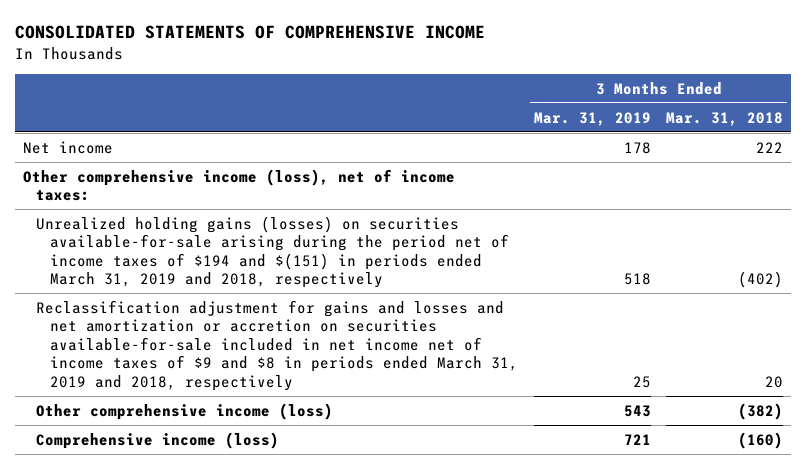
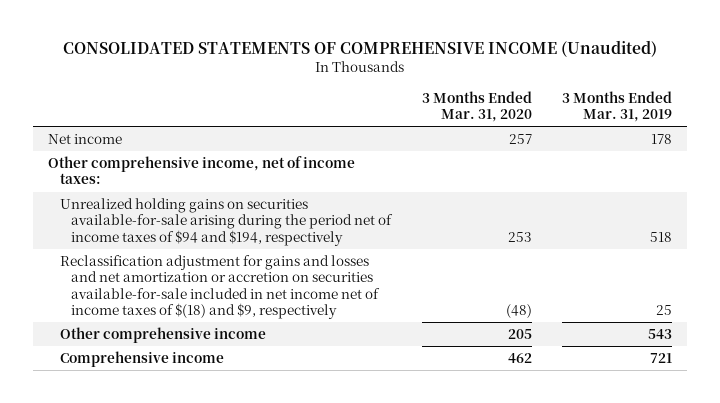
- CONSOLIDATED STATEMENTS OF COMPREHENSIVE INCOME
+ CONSOLIDATED STATEMENTS OF COMPREHENSIVE INCOME (Unaudited)
- | 3 Months Ended Mar. 31, 2019 | 3 Months Ended Mar. 31, 2018
+ | 3 Months Ended Mar. 31, 2020 | 3 Months Ended Mar. 31, 2019
- Other comprehensive income (loss), net of income taxes:
- Unrealized holding gains (losses) on securities available-for-sale arising during the period net of income taxes of $194 and $(151) in periods ended March 31, 2019 and 2018, respectively | 518 | (402)
- Reclassification adjustment for gains and losses and net amortization or accretion on securities available-for-sale included in net income net of income taxes of $9 and $8 in periods ended March 31, 2019 and 2018, respectively | 25 | 20
- Other comprehensive income (loss) | 543 | (382)
- Comprehensive income (loss) | 721 | (160)
+ Other comprehensive income, net of income taxes:
+ Unrealized holding gains on securities available-for-sale arising during the period net of income taxes of $94 and $194, respectively | 253 | 518
+ Reclassification adjustment for gains and losses and net amortization or accretion on securities available-for-sale included in net income net of income taxes of $(18) and $9, respectively | (48) | 25
+ Other comprehensive income | 205 | 543
+ Comprehensive income | 462 | 721

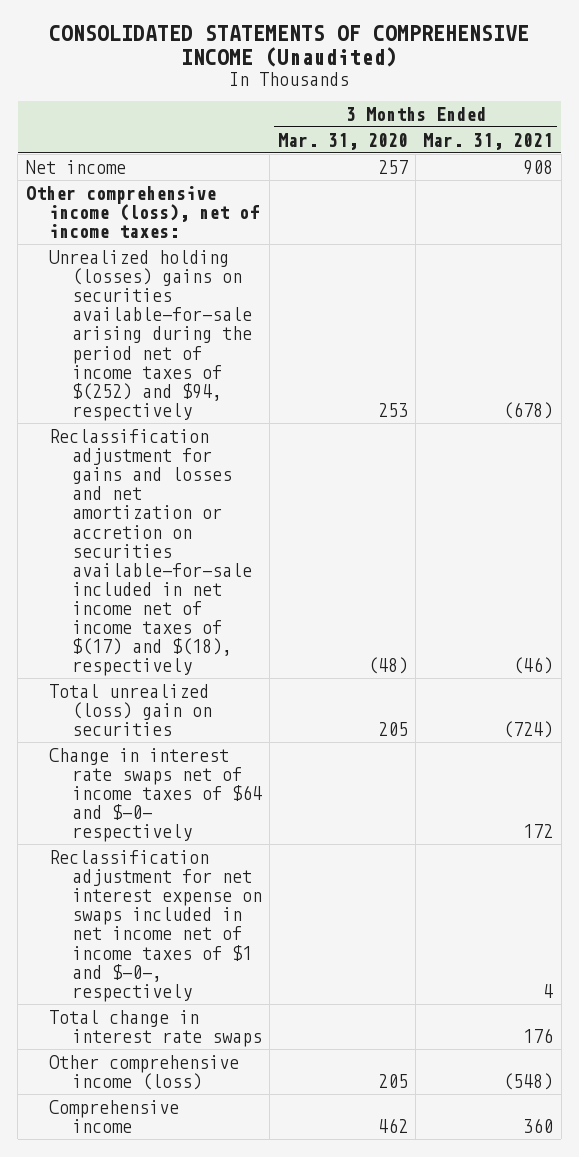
- | 3 Months Ended Mar. 31, 2020 | 3 Months Ended Mar. 31, 2019
+ | 3 Months Ended Mar. 31, 2020 | 3 Months Ended Mar. 31, 2021
- Other comprehensive income, net of income taxes:
- Unrealized holding gains on securities available-for-sale arising during the period net of income taxes of $94 and $194, respectively | 253 | 518
- Reclassification adjustment for gains and losses and net amortization or accretion on securities available-for-sale included in net income net of income taxes of $(18) and $9, respectively | (48) | 25
- Other comprehensive income | 205 | 543
+ Other comprehensive income (loss), net of income taxes:
+ Unrealized holding (losses) gains on securities available-for-sale arising during the period net of income taxes of $(252) and $94, respectively | 253 | (678)
+ Reclassification adjustment for gains and losses and net amortization or accretion on securities available-for-sale included in net income net of income taxes of $(17) and $(18), respectively | (48) | (46)
+ Total unrealized (loss) gain on securities | 205 | (724)
+ Change in interest rate swaps net of income taxes of $64 and $-0- respectively | | 172
+ Reclassification adjustment for net interest expense on swaps included in net income net of income taxes of $1 and $-0-, respectively | | 4
+ Total change in interest rate swaps | | 176
+ Other comprehensive income (loss) | 205 | (548)

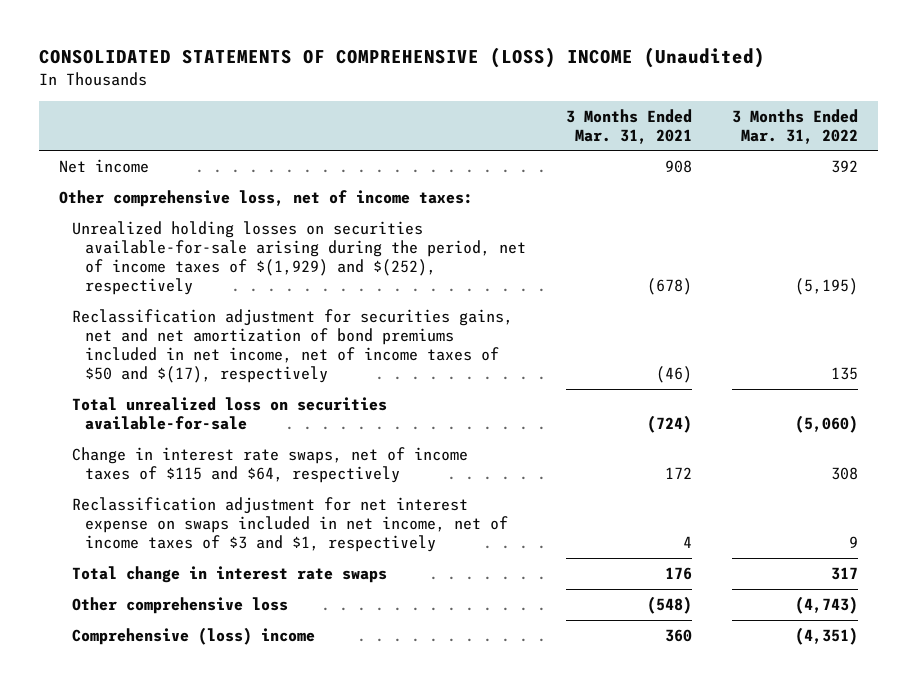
- CONSOLIDATED STATEMENTS OF COMPREHENSIVE INCOME (Unaudited)
+ CONSOLIDATED STATEMENTS OF COMPREHENSIVE (LOSS) INCOME (Unaudited)
- | 3 Months Ended Mar. 31, 2020 | 3 Months Ended Mar. 31, 2021
+ | 3 Months Ended Mar. 31, 2021 | 3 Months Ended Mar. 31, 2022
- Other comprehensive income (loss), net of income taxes:
- Unrealized holding (losses) gains on securities available-for-sale arising during the period net of income taxes of $(252) and $94, respectively | 253 | (678)
- Reclassification adjustment for gains and losses and net amortization or accretion on securities available-for-sale included in net income net of income taxes of $(17) and $(18), respectively | (48) | (46)
- Total unrealized (loss) gain on securities | 205 | (724)
- Change in interest rate swaps net of income taxes of $64 and $-0- respectively | | 172
- Reclassification adjustment for net interest expense on swaps included in net income net of income taxes of $1 and $-0-, respectively | | 4
+ Other comprehensive loss, net of income taxes:
+ Unrealized holding losses on securities available-for-sale arising during the period, net of income taxes of $(1,929) and $(252), respectively | (678) | (5,195)
+ Reclassification adjustment for securities gains, net and net amortization of bond premiums included in net income, net of income taxes of $50 and $(17), respectively | (46) | 135
+ Total unrealized loss on securities available-for-sale | (724) | (5,060)
+ Change in interest rate swaps, net of income taxes of $115 and $64, respectively | 172 | 308
+ Reclassification adjustment for net interest expense on swaps included in net income, net of income taxes of $3 and $1, respectively | 4 | 9
- Other comprehensive income (loss) | 205 | (548)
- Comprehensive income | 462 | 360
+ Other comprehensive loss | (548) | (4,743)
+ Comprehensive (loss) income | 360 | (4,351)

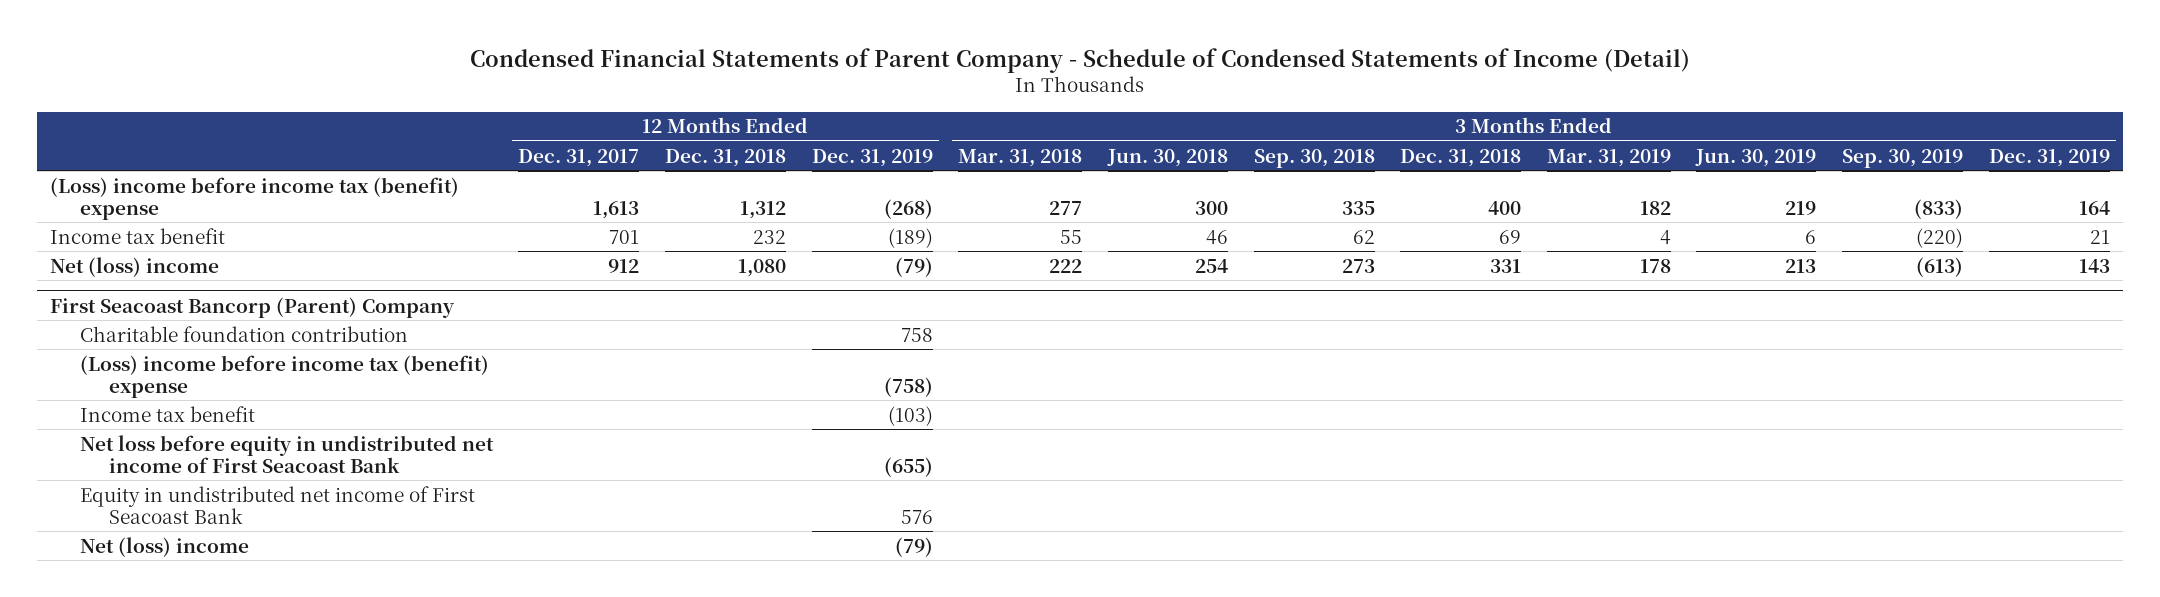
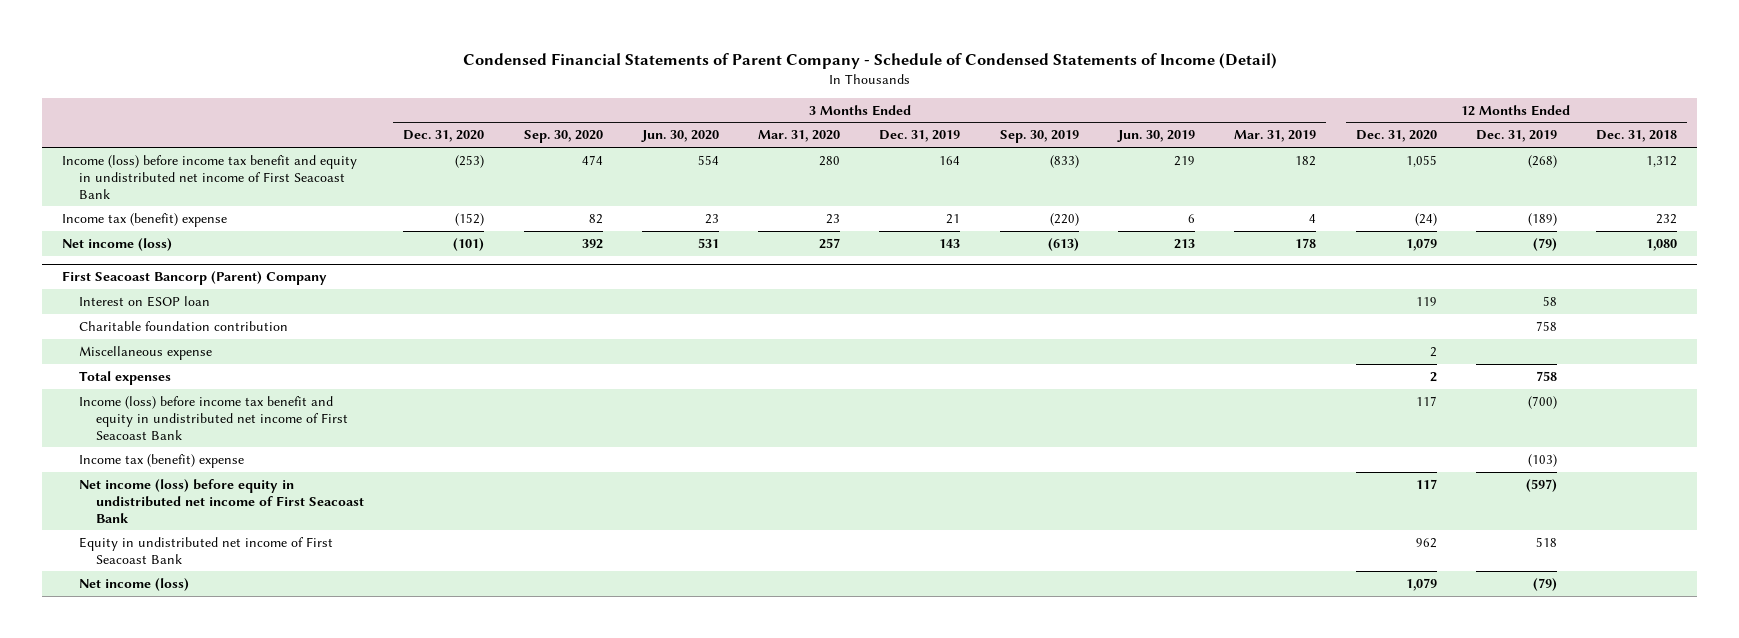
- | 12 Months Ended Dec. 31, 2017 | 12 Months Ended Dec. 31, 2018 | 12 Months Ended Dec. 31, 2019 | 3 Months Ended Mar. 31, 2018 | 3 Months Ended Jun. 30, 2018 | 3 Months Ended Sep. 30, 2018 | 3 Months Ended Dec. 31, 2018 | 3 Months Ended Mar. 31, 2019 | 3 Months Ended Jun. 30, 2019 | 3 Months Ended Sep. 30, 2019 | 3 Months Ended Dec. 31, 2019
+ | 3 Months Ended Dec. 31, 2020 | 3 Months Ended Sep. 30, 2020 | 3 Months Ended Jun. 30, 2020 | 3 Months Ended Mar. 31, 2020 | 3 Months Ended Dec. 31, 2019 | 3 Months Ended Sep. 30, 2019 | 3 Months Ended Jun. 30, 2019 | 3 Months Ended Mar. 31, 2019 | 12 Months Ended Dec. 31, 2020 | 12 Months Ended Dec. 31, 2019 | 12 Months Ended Dec. 31, 2018
- (Loss) income before income tax (benefit) expense | 1,613 | 1,312 | (268) | 277 | 300 | 335 | 400 | 182 | 219 | (833) | 164
- Income tax benefit | 701 | 232 | (189) | 55 | 46 | 62 | 69 | 4 | 6 | (220) | 21
- Net (loss) income | 912 | 1,080 | (79) | 222 | 254 | 273 | 331 | 178 | 213 | (613) | 143
+ Income (loss) before income tax benefit and equity in undistributed net income of First Seacoast Bank | (253) | 474 | 554 | 280 | 164 | (833) | 219 | 182 | 1,055 | (268) | 1,312
+ Income tax (benefit) expense | (152) | 82 | 23 | 23 | 21 | (220) | 6 | 4 | (24) | (189) | 232
+ Net income (loss) | (101) | 392 | 531 | 257 | 143 | (613) | 213 | 178 | 1,079 | (79) | 1,080
@ First Seacoast Bancorp (Parent) Company
+ Interest on ESOP loan | | | | | | | | | 119 | 58 |
- (Loss) income before income tax (benefit) expense | | | (758) | | | | | | | |
- Income tax benefit | | | (103) | | | | | | | |
- Net loss before equity in undistributed net income of First Seacoast Bank | | | (655) | | | | | | | |
- Equity in undistributed net income of First Seacoast Bank | | | 576 | | | | | | | |
- Net (loss) income | | | (79) | | | | | | | |
+ Miscellaneous expense | | | | | | | | | 2 | |
+ Total expenses | | | | | | | | | 2 | 758 |
+ Income (loss) before income tax benefit and equity in undistributed net income of First Seacoast Bank | | | | | | | | | 117 | (700) |
+ Income tax (benefit) expense | | | | | | | | | | (103) |
+ Net income (loss) before equity in undistributed net income of First Seacoast Bank | | | | | | | | | 117 | (597) |
+ Equity in undistributed net income of First Seacoast Bank | | | | | | | | | 962 | 518 |
+ Net income (loss) | | | | | | | | | 1,079 | (79) |

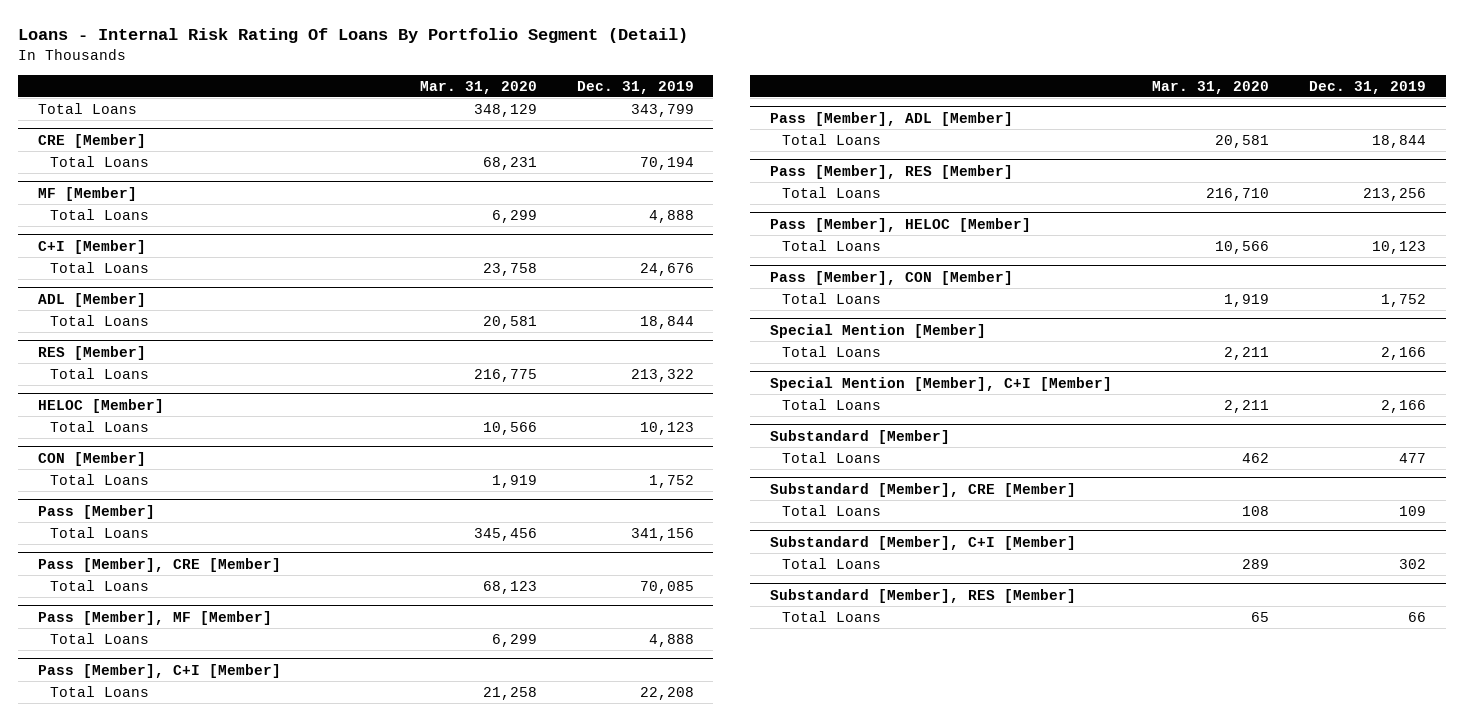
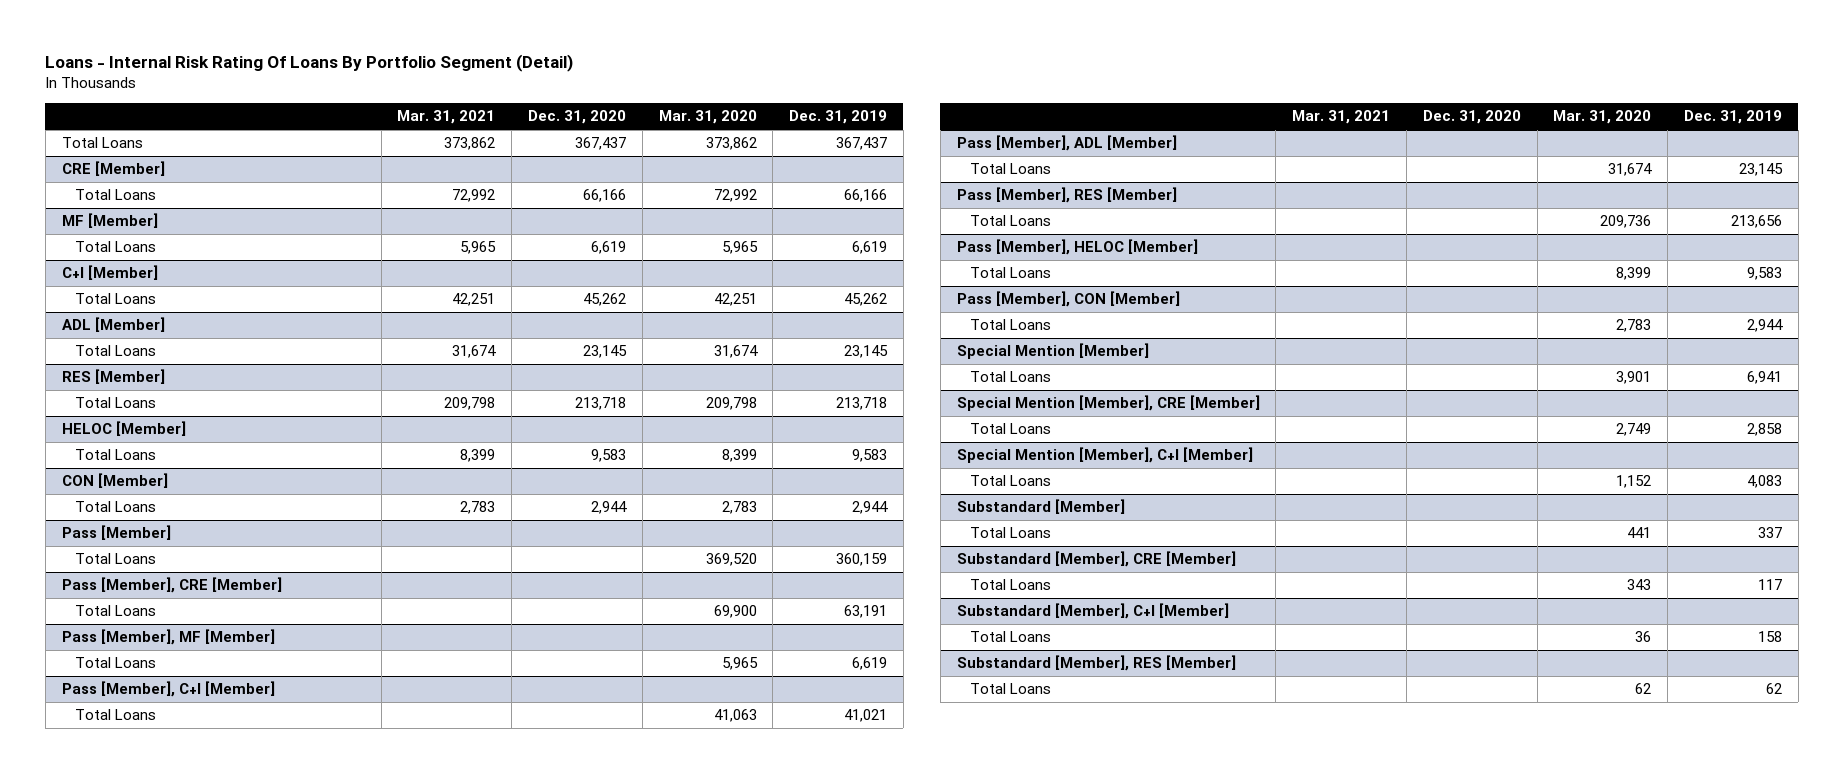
- | Mar. 31, 2020 | Dec. 31, 2019
+ | Mar. 31, 2021 | Dec. 31, 2020 | Mar. 31, 2020 | Dec. 31, 2019
- Total Loans | 348,129 | 343,799
+ Total Loans | 373,862 | 367,437 | 373,862 | 367,437
@ CRE [Member]
- Total Loans | 68,231 | 70,194
+ Total Loans | 72,992 | 66,166 | 72,992 | 66,166
@ MF [Member]
- Total Loans | 6,299 | 4,888
+ Total Loans | 5,965 | 6,619 | 5,965 | 6,619
@ C+I [Member]
- Total Loans | 23,758 | 24,676
+ Total Loans | 42,251 | 45,262 | 42,251 | 45,262
@ ADL [Member]
- Total Loans | 20,581 | 18,844
+ Total Loans | 31,674 | 23,145 | 31,674 | 23,145
@ RES [Member]
- Total Loans | 216,775 | 213,322
+ Total Loans | 209,798 | 213,718 | 209,798 | 213,718
@ HELOC [Member]
- Total Loans | 10,566 | 10,123
+ Total Loans | 8,399 | 9,583 | 8,399 | 9,583
@ CON [Member]
- Total Loans | 1,919 | 1,752
+ Total Loans | 2,783 | 2,944 | 2,783 | 2,944
@ Pass [Member]
- Total Loans | 345,456 | 341,156
+ Total Loans | | | 369,520 | 360,159
@ Pass [Member], CRE [Member]
- Total Loans | 68,123 | 70,085
+ Total Loans | | | 69,900 | 63,191
@ Pass [Member], MF [Member]
- Total Loans | 6,299 | 4,888
+ Total Loans | | | 5,965 | 6,619
@ Pass [Member], C+I [Member]
- Total Loans | 21,258 | 22,208
+ Total Loans | | | 41,063 | 41,021
@ Pass [Member], ADL [Member]
- Total Loans | 20,581 | 18,844
+ Total Loans | | | 31,674 | 23,145
@ Pass [Member], RES [Member]
- Total Loans | 216,710 | 213,256
+ Total Loans | | | 209,736 | 213,656
@ Pass [Member], HELOC [Member]
- Total Loans | 10,566 | 10,123
+ Total Loans | | | 8,399 | 9,583
@ Pass [Member], CON [Member]
- Total Loans | 1,919 | 1,752
+ Total Loans | | | 2,783 | 2,944
@ Special Mention [Member]
- Total Loans | 2,211 | 2,166
+ Total Loans | | | 3,901 | 6,941
+ Special Mention [Member], CRE [Member]
+ Total Loans | | | 2,749 | 2,858
@ Special Mention [Member], C+I [Member]
- Total Loans | 2,211 | 2,166
+ Total Loans | | | 1,152 | 4,083
@ Substandard [Member]
- Total Loans | 462 | 477
+ Total Loans | | | 441 | 337
@ Substandard [Member], CRE [Member]
- Total Loans | 108 | 109
+ Total Loans | | | 343 | 117
@ Substandard [Member], C+I [Member]
- Total Loans | 289 | 302
+ Total Loans | | | 36 | 158
@ Substandard [Member], RES [Member]
- Total Loans | 65 | 66
+ Total Loans | | | 62 | 62

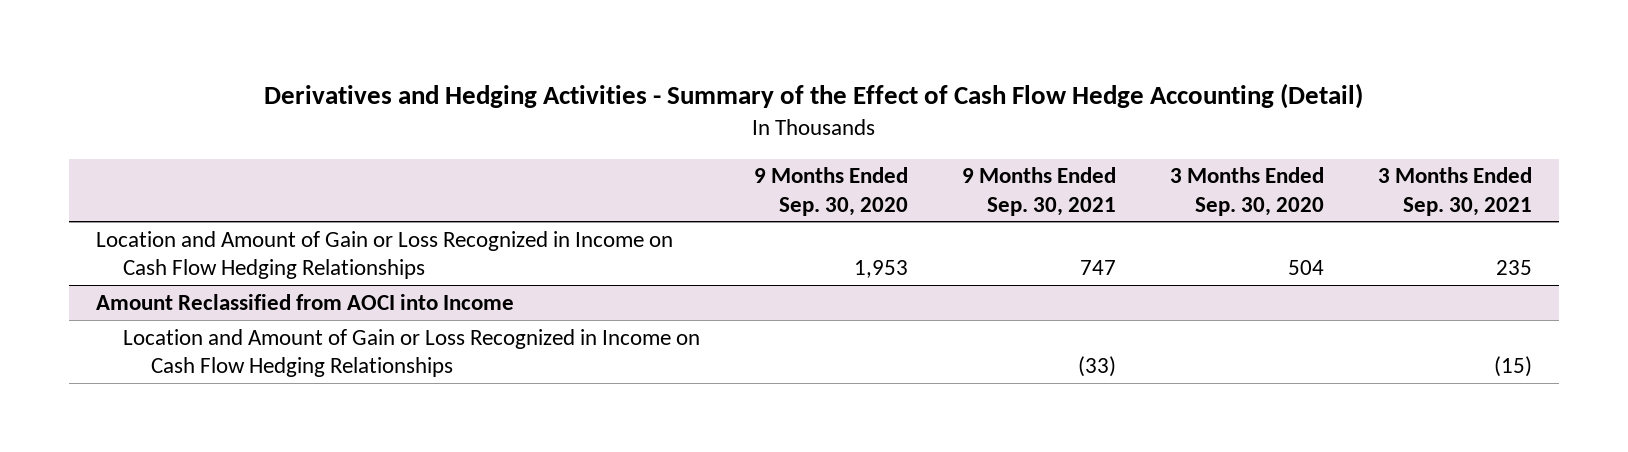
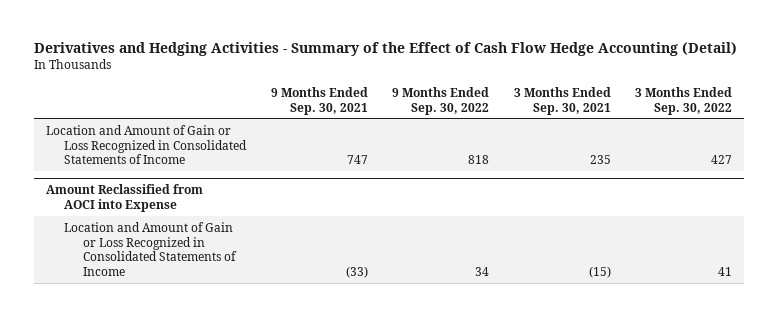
- | 9 Months Ended Sep. 30, 2020 | 9 Months Ended Sep. 30, 2021 | 3 Months Ended Sep. 30, 2020 | 3 Months Ended Sep. 30, 2021
+ | 9 Months Ended Sep. 30, 2021 | 9 Months Ended Sep. 30, 2022 | 3 Months Ended Sep. 30, 2021 | 3 Months Ended Sep. 30, 2022
- Location and Amount of Gain or Loss Recognized in Income on Cash Flow Hedging Relationships | 1,953 | 747 | 504 | 235
- Amount Reclassified from AOCI into Income
- Location and Amount of Gain or Loss Recognized in Income on Cash Flow Hedging Relationships | | (33) | | (15)
+ Location and Amount of Gain or Loss Recognized in Consolidated Statements of Income | 747 | 818 | 235 | 427
+ Amount Reclassified from AOCI into Expense
+ Location and Amount of Gain or Loss Recognized in Consolidated Statements of Income | (33) | 34 | (15) | 41

